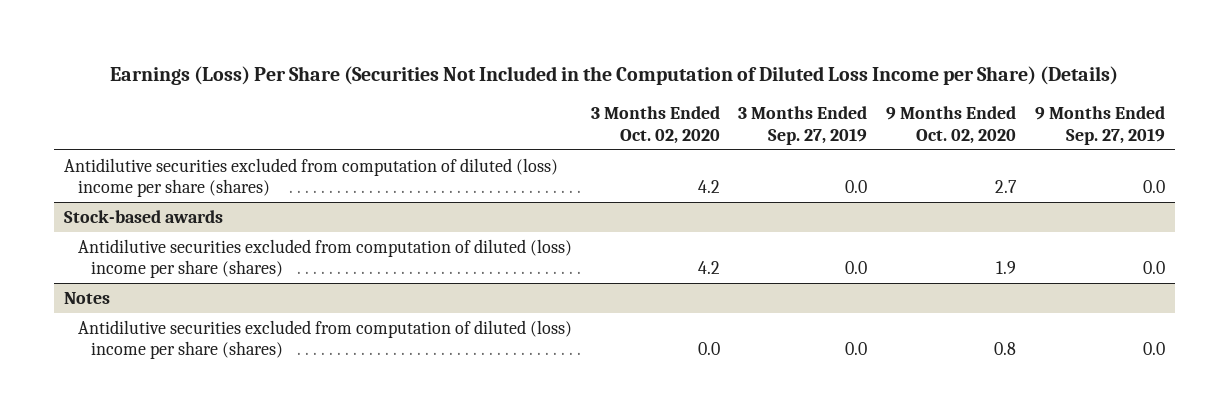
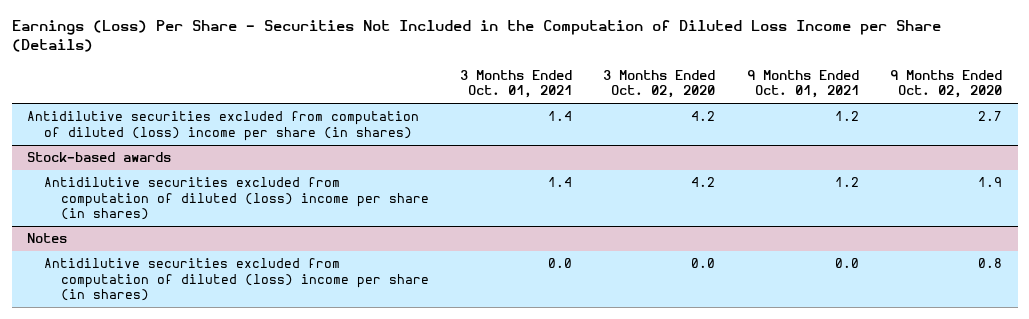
- Earnings (Loss) Per Share (Securities Not Included in the Computation of Diluted Loss Income per Share) (Details)
+ Earnings (Loss) Per Share - Securities Not Included in the Computation of Diluted Loss Income per Share (Details)
- | 3 Months Ended Oct. 02, 2020 | 3 Months Ended Sep. 27, 2019 | 9 Months Ended Oct. 02, 2020 | 9 Months Ended Sep. 27, 2019
+ | 3 Months Ended Oct. 01, 2021 | 3 Months Ended Oct. 02, 2020 | 9 Months Ended Oct. 01, 2021 | 9 Months Ended Oct. 02, 2020
- Antidilutive securities excluded from computation of diluted (loss) income per share (shares) | 4.2 | 0.0 | 2.7 | 0.0
+ Antidilutive securities excluded from computation of diluted (loss) income per share (in shares) | 1.4 | 4.2 | 1.2 | 2.7
@ Stock-based awards
- Antidilutive securities excluded from computation of diluted (loss) income per share (shares) | 4.2 | 0.0 | 1.9 | 0.0
+ Antidilutive securities excluded from computation of diluted (loss) income per share (in shares) | 1.4 | 4.2 | 1.2 | 1.9
@ Notes
- Antidilutive securities excluded from computation of diluted (loss) income per share (shares) | 0.0 | 0.0 | 0.8 | 0.0
+ Antidilutive securities excluded from computation of diluted (loss) income per share (in shares) | 0.0 | 0.0 | 0.0 | 0.8

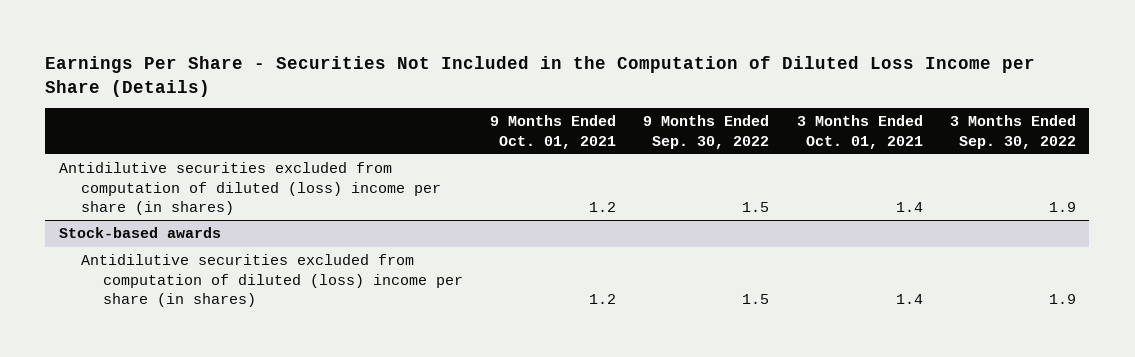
- Earnings (Loss) Per Share - Securities Not Included in the Computation of Diluted Loss Income per Share (Details)
+ Earnings Per Share - Securities Not Included in the Computation of Diluted Loss Income per Share (Details)
- | 3 Months Ended Oct. 01, 2021 | 3 Months Ended Oct. 02, 2020 | 9 Months Ended Oct. 01, 2021 | 9 Months Ended Oct. 02, 2020
+ | 9 Months Ended Oct. 01, 2021 | 9 Months Ended Sep. 30, 2022 | 3 Months Ended Oct. 01, 2021 | 3 Months Ended Sep. 30, 2022
- Notes
- Antidilutive securities excluded from computation of diluted (loss) income per share (in shares) | 0.0 | 0.0 | 0.0 | 0.8

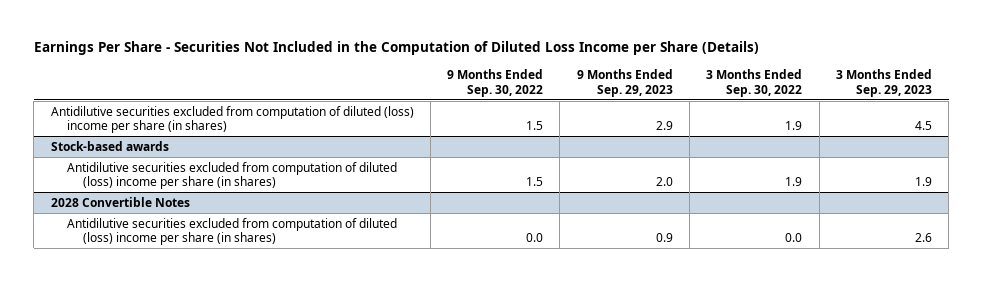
- | 9 Months Ended Oct. 01, 2021 | 9 Months Ended Sep. 30, 2022 | 3 Months Ended Oct. 01, 2021 | 3 Months Ended Sep. 30, 2022
+ | 9 Months Ended Sep. 30, 2022 | 9 Months Ended Sep. 29, 2023 | 3 Months Ended Sep. 30, 2022 | 3 Months Ended Sep. 29, 2023
+ 2028 Convertible Notes
+ Antidilutive securities excluded from computation of diluted (loss) income per share (in shares) | 0.0 | 0.9 | 0.0 | 2.6

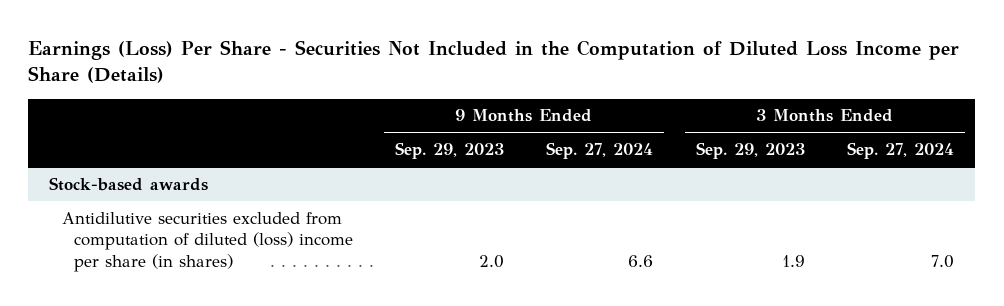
- Earnings Per Share - Securities Not Included in the Computation of Diluted Loss Income per Share (Details)
+ Earnings (Loss) Per Share - Securities Not Included in the Computation of Diluted Loss Income per Share (Details)
- | 9 Months Ended Sep. 30, 2022 | 9 Months Ended Sep. 29, 2023 | 3 Months Ended Sep. 30, 2022 | 3 Months Ended Sep. 29, 2023
+ | 9 Months Ended Sep. 29, 2023 | 9 Months Ended Sep. 27, 2024 | 3 Months Ended Sep. 29, 2023 | 3 Months Ended Sep. 27, 2024
- Antidilutive securities excluded from computation of diluted (loss) income per share (in shares) | 1.5 | 2.9 | 1.9 | 4.5
- 2028 Convertible Notes
- Antidilutive securities excluded from computation of diluted (loss) income per share (in shares) | 0.0 | 0.9 | 0.0 | 2.6

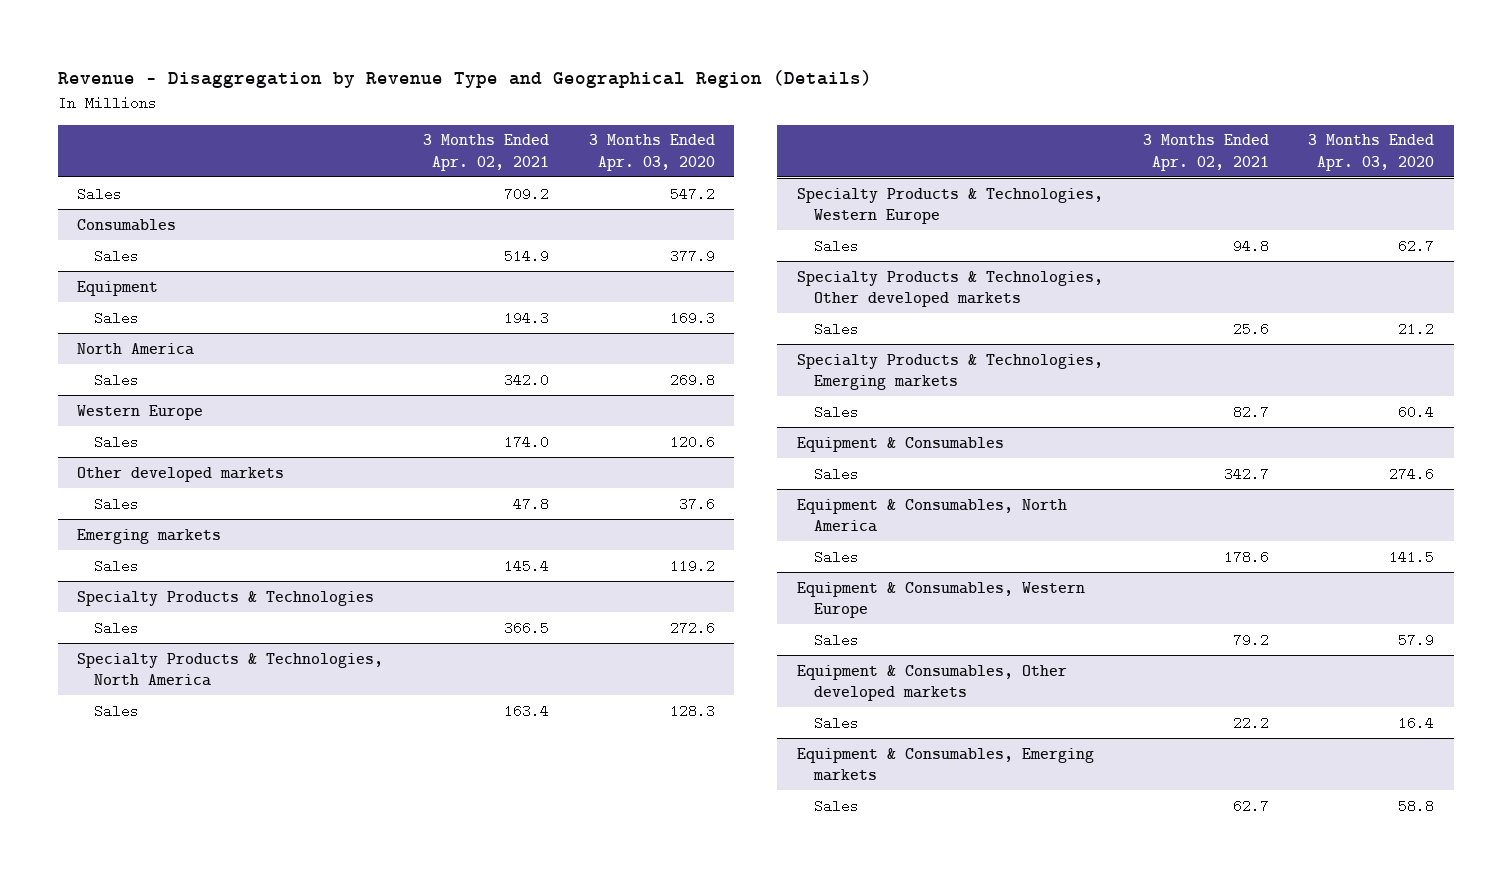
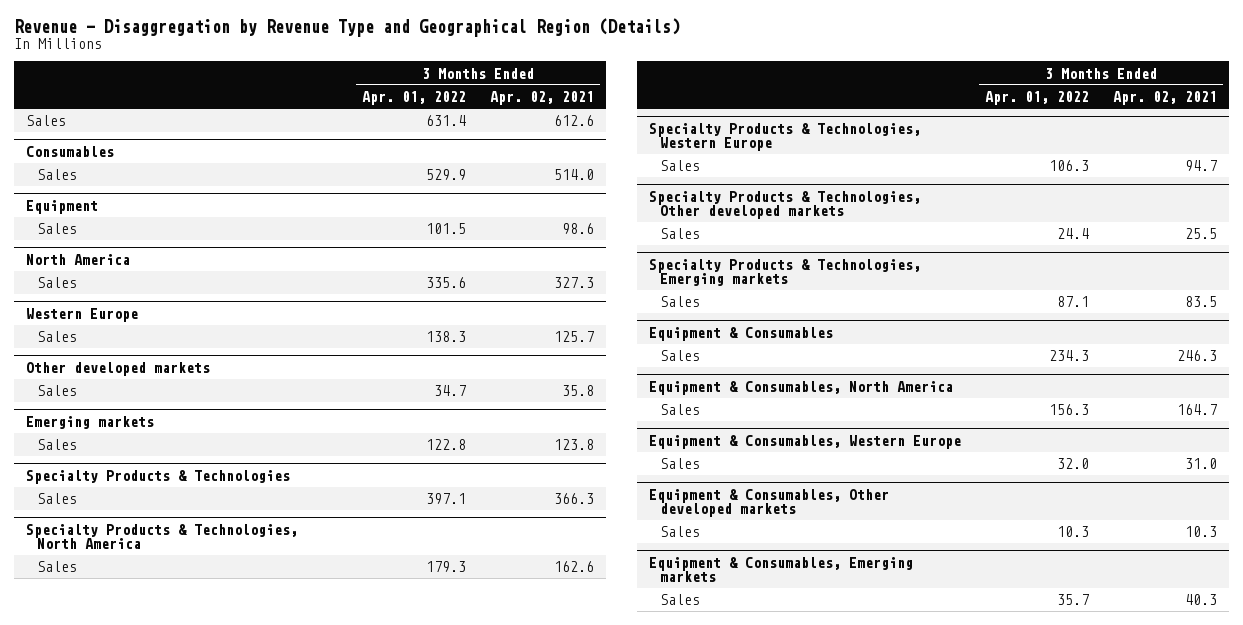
- | 3 Months Ended Apr. 02, 2021 | 3 Months Ended Apr. 03, 2020
+ | 3 Months Ended Apr. 01, 2022 | 3 Months Ended Apr. 02, 2021
- Sales | 709.2 | 547.2
+ Sales | 631.4 | 612.6
@ Consumables
- Sales | 514.9 | 377.9
+ Sales | 529.9 | 514.0
@ Equipment
- Sales | 194.3 | 169.3
+ Sales | 101.5 | 98.6
@ North America
- Sales | 342.0 | 269.8
+ Sales | 335.6 | 327.3
@ Western Europe
- Sales | 174.0 | 120.6
+ Sales | 138.3 | 125.7
@ Other developed markets
- Sales | 47.8 | 37.6
+ Sales | 34.7 | 35.8
@ Emerging markets
- Sales | 145.4 | 119.2
+ Sales | 122.8 | 123.8
@ Specialty Products & Technologies
- Sales | 366.5 | 272.6
+ Sales | 397.1 | 366.3
@ Specialty Products & Technologies, North America
- Sales | 163.4 | 128.3
+ Sales | 179.3 | 162.6
@ Specialty Products & Technologies, Western Europe
- Sales | 94.8 | 62.7
+ Sales | 106.3 | 94.7
@ Specialty Products & Technologies, Other developed markets
- Sales | 25.6 | 21.2
+ Sales | 24.4 | 25.5
@ Specialty Products & Technologies, Emerging markets
- Sales | 82.7 | 60.4
+ Sales | 87.1 | 83.5
@ Equipment & Consumables
- Sales | 342.7 | 274.6
+ Sales | 234.3 | 246.3
@ Equipment & Consumables, North America
- Sales | 178.6 | 141.5
+ Sales | 156.3 | 164.7
@ Equipment & Consumables, Western Europe
- Sales | 79.2 | 57.9
+ Sales | 32.0 | 31.0
@ Equipment & Consumables, Other developed markets
- Sales | 22.2 | 16.4
+ Sales | 10.3 | 10.3
@ Equipment & Consumables, Emerging markets
- Sales | 62.7 | 58.8
+ Sales | 35.7 | 40.3

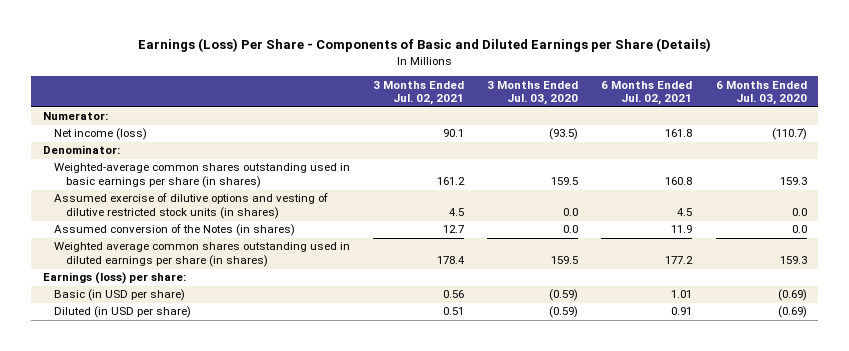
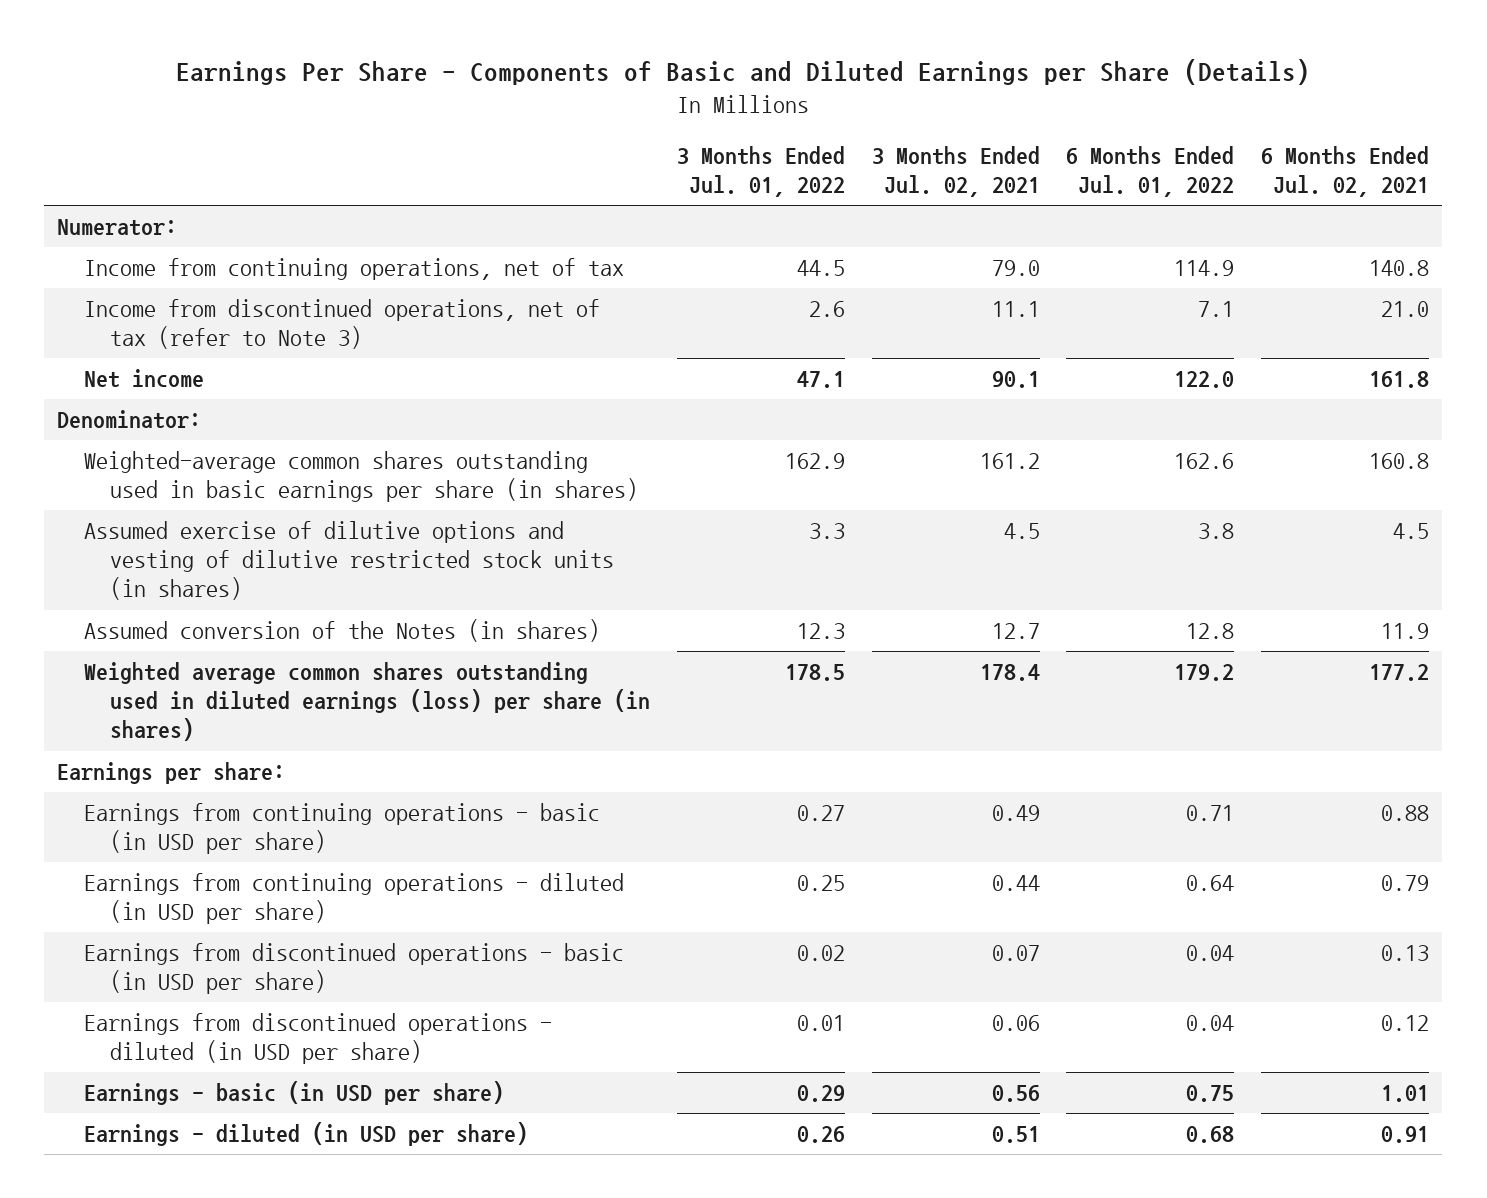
- Earnings (Loss) Per Share - Components of Basic and Diluted Earnings per Share (Details)
+ Earnings Per Share - Components of Basic and Diluted Earnings per Share (Details)
- | 3 Months Ended Jul. 02, 2021 | 3 Months Ended Jul. 03, 2020 | 6 Months Ended Jul. 02, 2021 | 6 Months Ended Jul. 03, 2020
+ | 3 Months Ended Jul. 01, 2022 | 3 Months Ended Jul. 02, 2021 | 6 Months Ended Jul. 01, 2022 | 6 Months Ended Jul. 02, 2021
- Net income (loss) | 90.1 | (93.5) | 161.8 | (110.7)
+ Income from continuing operations, net of tax | 44.5 | 79.0 | 114.9 | 140.8
+ Income from discontinued operations, net of tax (refer to Note 3) | 2.6 | 11.1 | 7.1 | 21.0
+ Net income | 47.1 | 90.1 | 122.0 | 161.8
- Weighted average common shares outstanding used in diluted earnings per share (in shares) | 178.4 | 159.5 | 177.2 | 159.3
- Earnings (loss) per share:
- Basic (in USD per share) | 0.56 | (0.59) | 1.01 | (0.69)
- Diluted (in USD per share) | 0.51 | (0.59) | 0.91 | (0.69)
+ Weighted average common shares outstanding used in diluted earnings (loss) per share (in shares) | 178.5 | 178.4 | 179.2 | 177.2
+ Earnings per share:
+ Earnings from continuing operations - basic (in USD per share) | 0.27 | 0.49 | 0.71 | 0.88
+ Earnings from continuing operations - diluted (in USD per share) | 0.25 | 0.44 | 0.64 | 0.79
+ Earnings from discontinued operations - basic (in USD per share) | 0.02 | 0.07 | 0.04 | 0.13
+ Earnings from discontinued operations - diluted (in USD per share) | 0.01 | 0.06 | 0.04 | 0.12
+ Earnings - basic (in USD per share) | 0.29 | 0.56 | 0.75 | 1.01
+ Earnings - diluted (in USD per share) | 0.26 | 0.51 | 0.68 | 0.91

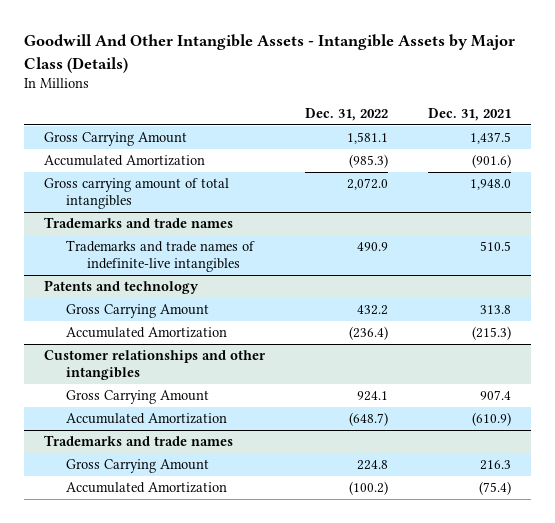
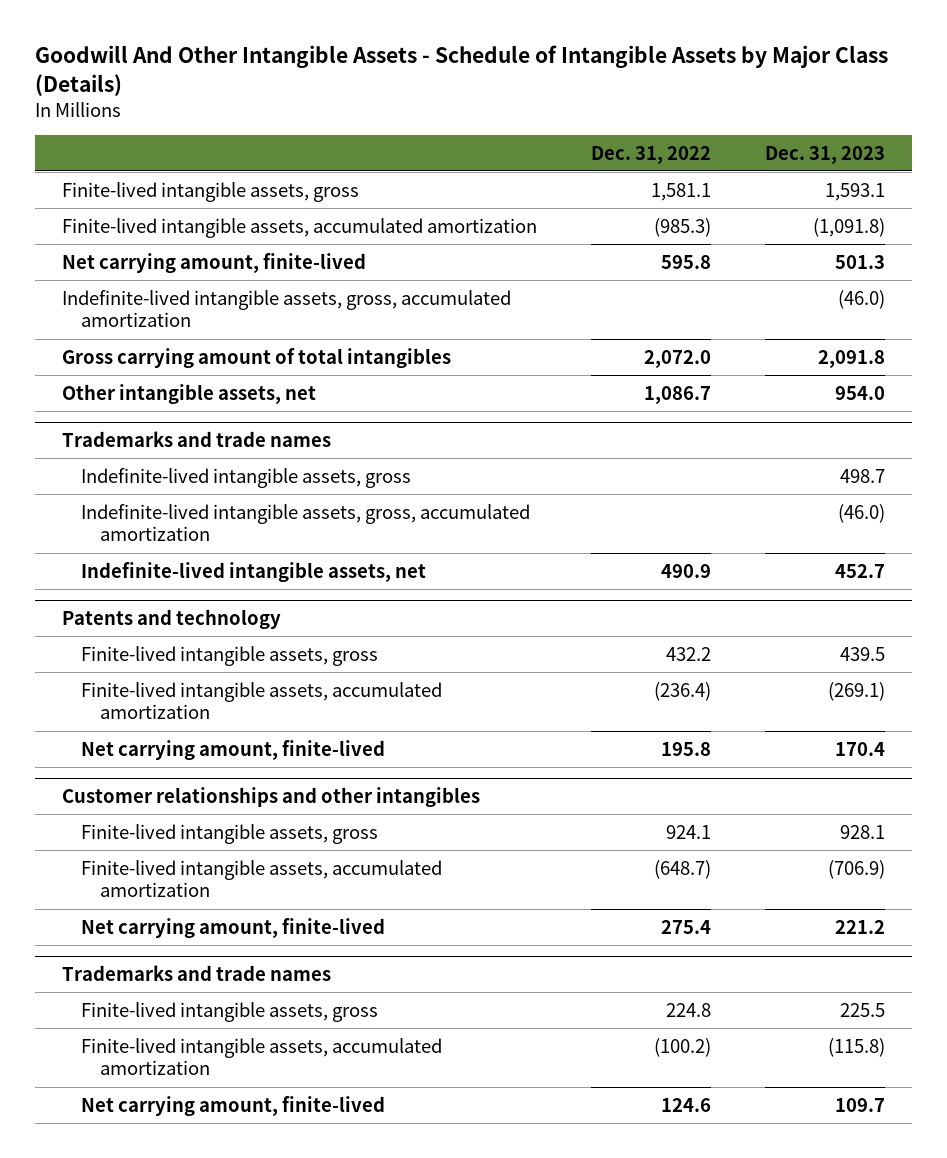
- Goodwill And Other Intangible Assets - Intangible Assets by Major Class (Details)
+ Goodwill And Other Intangible Assets - Schedule of Intangible Assets by Major Class (Details)
- | Dec. 31, 2022 | Dec. 31, 2021
+ | Dec. 31, 2022 | Dec. 31, 2023
- Gross Carrying Amount | 1,581.1 | 1,437.5
- Accumulated Amortization | (985.3) | (901.6)
+ Finite-lived intangible assets, gross | 1,581.1 | 1,593.1
+ Finite-lived intangible assets, accumulated amortization | (985.3) | (1,091.8)
+ Net carrying amount, finite-lived | 595.8 | 501.3
+ Indefinite-lived intangible assets, gross, accumulated amortization | | (46.0)
+ Other intangible assets, net | 1,086.7 | 954.0
@ Trademarks and trade names
- Trademarks and trade names of indefinite-live intangibles | 490.9 | 510.5
+ Indefinite-lived intangible assets, gross | | 498.7
+ Indefinite-lived intangible assets, gross, accumulated amortization | | (46.0)
+ Indefinite-lived intangible assets, net | 490.9 | 452.7
@ Patents and technology
- Gross Carrying Amount | 432.2 | 313.8
- Accumulated Amortization | (236.4) | (215.3)
+ Finite-lived intangible assets, gross | 432.2 | 439.5
+ Finite-lived intangible assets, accumulated amortization | (236.4) | (269.1)
+ Net carrying amount, finite-lived | 195.8 | 170.4
@ Customer relationships and other intangibles
- Gross Carrying Amount | 924.1 | 907.4
- Accumulated Amortization | (648.7) | (610.9)
+ Finite-lived intangible assets, gross | 924.1 | 928.1
+ Finite-lived intangible assets, accumulated amortization | (648.7) | (706.9)
+ Net carrying amount, finite-lived | 275.4 | 221.2
@ Trademarks and trade names
- Gross Carrying Amount | 224.8 | 216.3
- Accumulated Amortization | (100.2) | (75.4)
+ Finite-lived intangible assets, gross | 224.8 | 225.5
+ Finite-lived intangible assets, accumulated amortization | (100.2) | (115.8)
+ Net carrying amount, finite-lived | 124.6 | 109.7

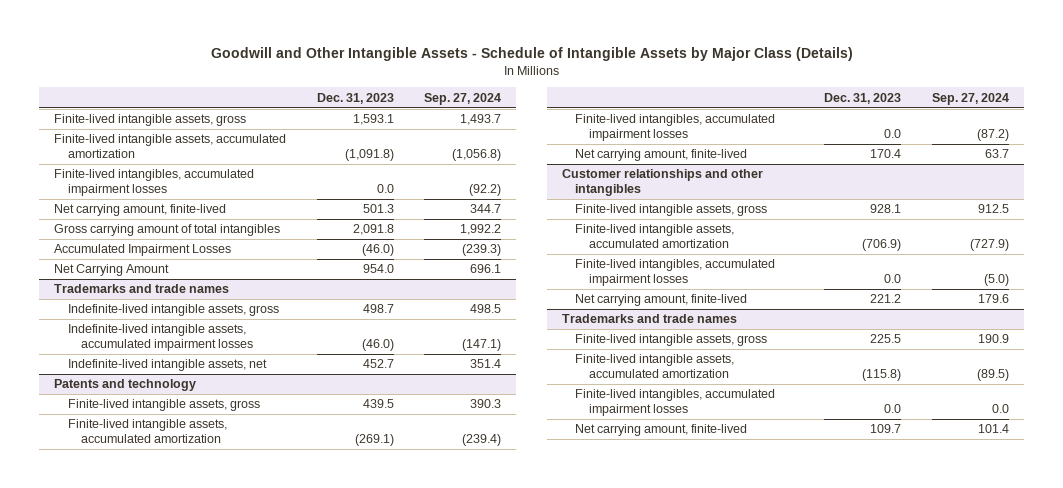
- Goodwill And Other Intangible Assets - Schedule of Intangible Assets by Major Class (Details)
+ Goodwill and Other Intangible Assets - Schedule of Intangible Assets by Major Class (Details)
- | Dec. 31, 2022 | Dec. 31, 2023
+ | Dec. 31, 2023 | Sep. 27, 2024
+ Finite-lived intangibles, accumulated impairment losses | 0.0 | (92.2)
- Indefinite-lived intangible assets, gross, accumulated amortization | | (46.0)
- Other intangible assets, net | 1,086.7 | 954.0
+ Accumulated Impairment Losses | (46.0) | (239.3)
+ Net Carrying Amount | 954.0 | 696.1
@ Trademarks and trade names
- Indefinite-lived intangible assets, gross, accumulated amortization | | (46.0)
+ Indefinite-lived intangible assets, accumulated impairment losses | (46.0) | (147.1)
@ Patents and technology
+ Finite-lived intangibles, accumulated impairment losses | 0.0 | (87.2)
@ Customer relationships and other intangibles
+ Finite-lived intangibles, accumulated impairment losses | 0.0 | (5.0)
@ Trademarks and trade names
+ Finite-lived intangibles, accumulated impairment losses | 0.0 | 0.0

